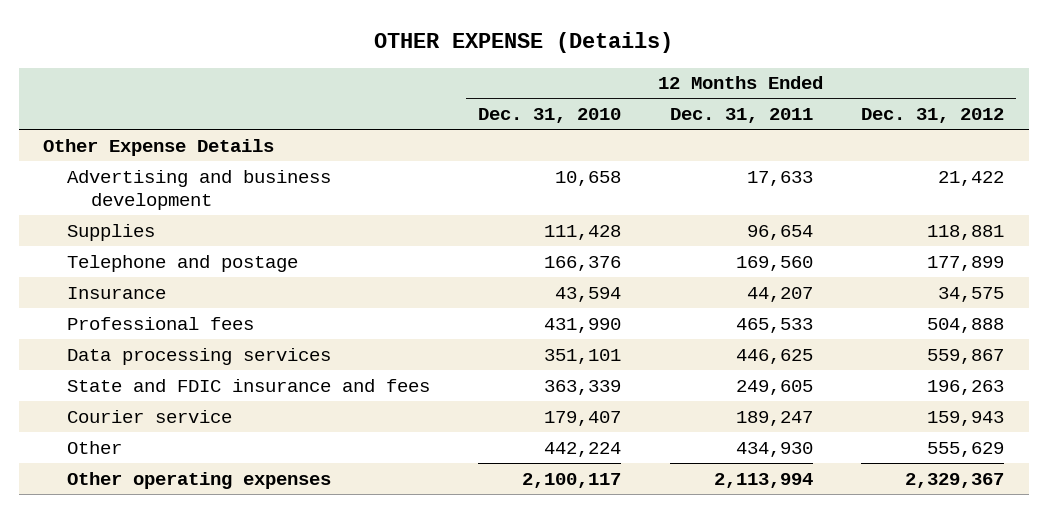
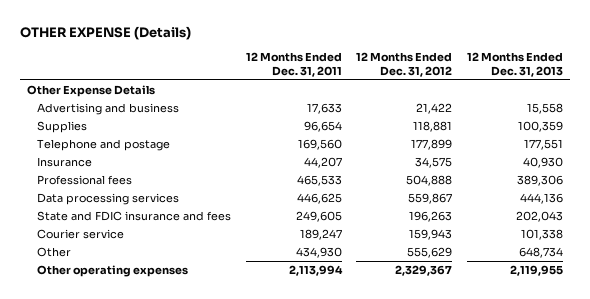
- | 12 Months Ended Dec. 31, 2010 | 12 Months Ended Dec. 31, 2011 | 12 Months Ended Dec. 31, 2012
+ | 12 Months Ended Dec. 31, 2011 | 12 Months Ended Dec. 31, 2012 | 12 Months Ended Dec. 31, 2013
- Advertising and business development | 10,658 | 17,633 | 21,422
+ Advertising and business | 17,633 | 21,422 | 15,558

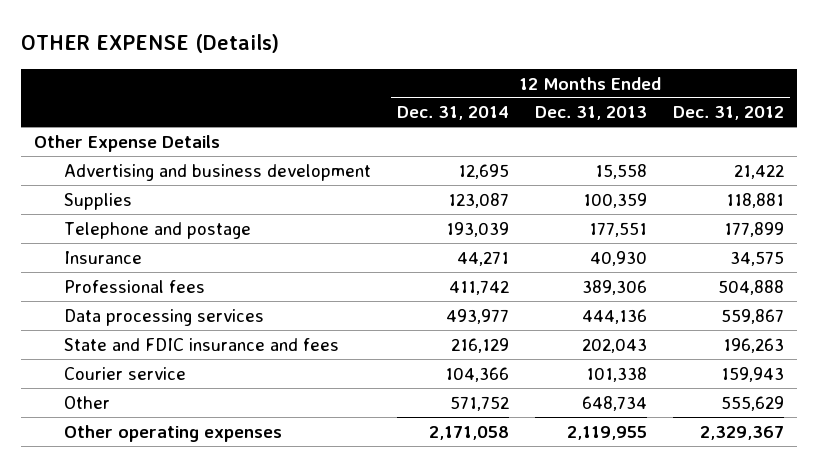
- | 12 Months Ended Dec. 31, 2011 | 12 Months Ended Dec. 31, 2012 | 12 Months Ended Dec. 31, 2013
+ | 12 Months Ended Dec. 31, 2014 | 12 Months Ended Dec. 31, 2013 | 12 Months Ended Dec. 31, 2012
- Advertising and business | 17,633 | 21,422 | 15,558
+ Advertising and business development | 12,695 | 15,558 | 21,422

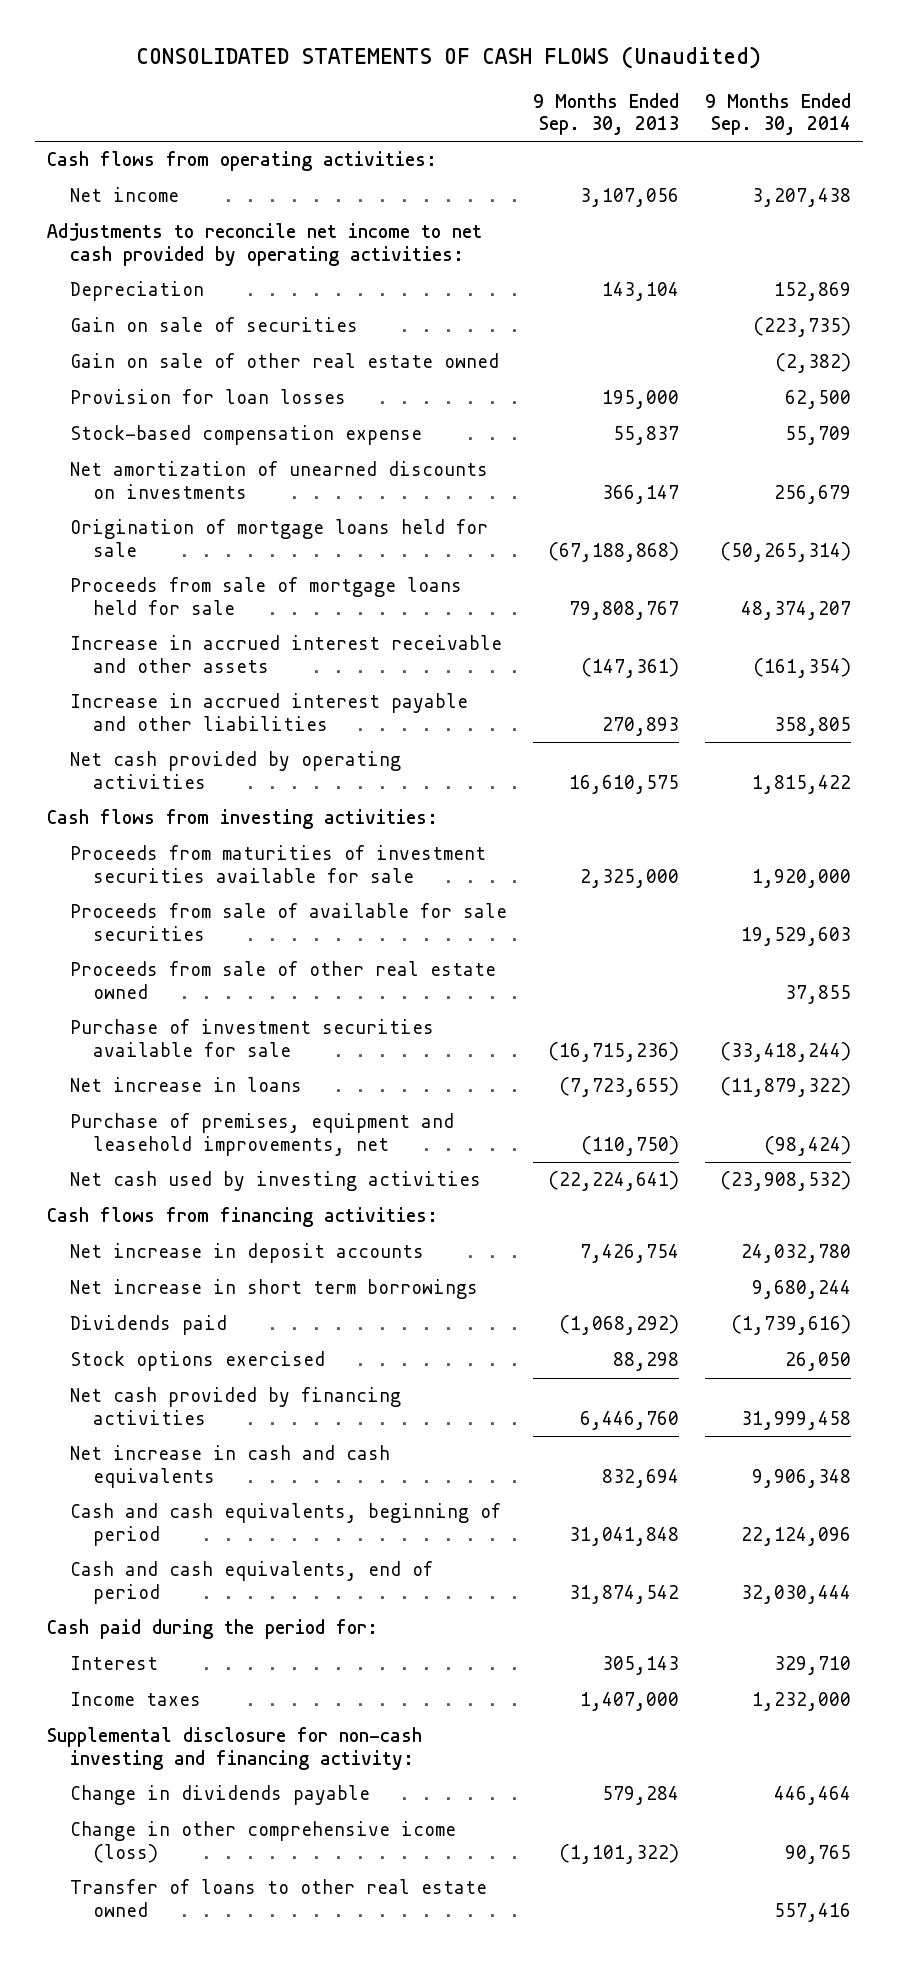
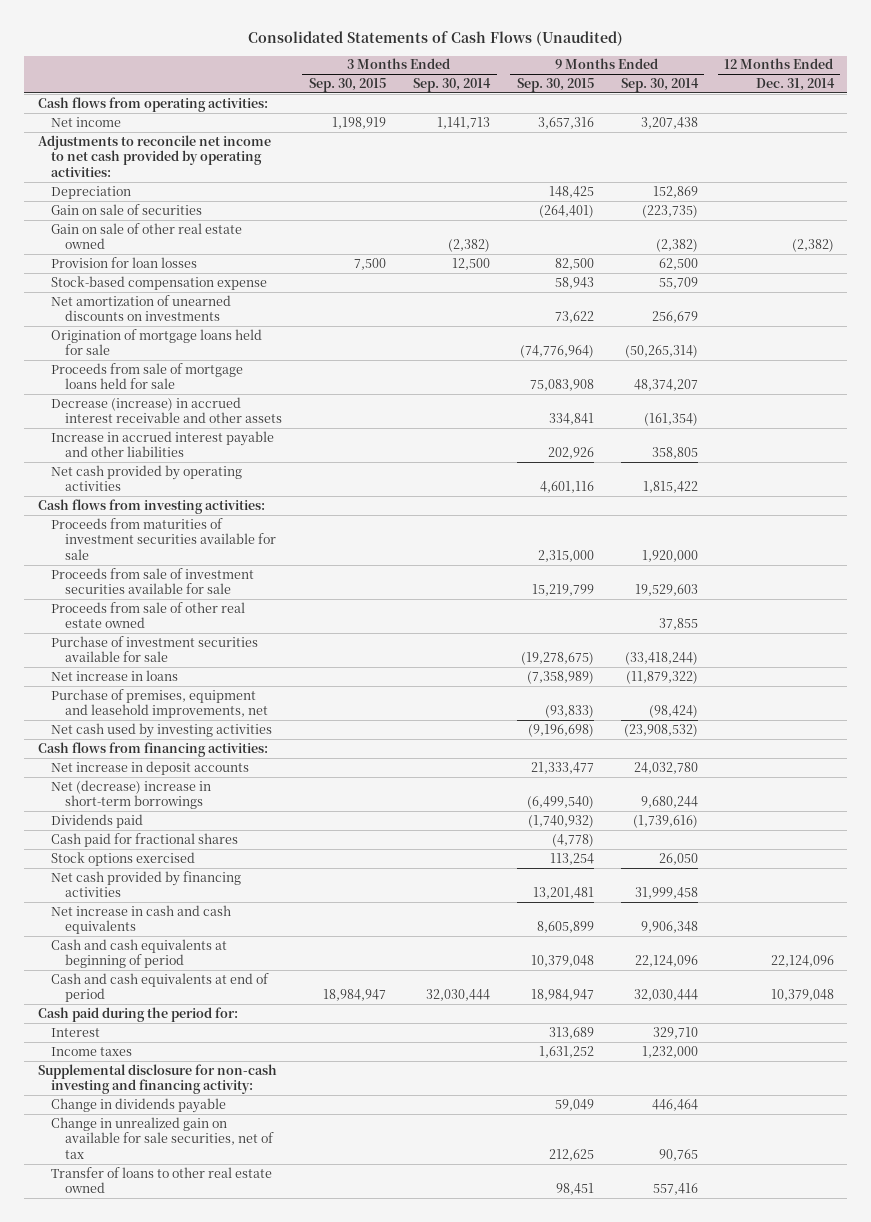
- CONSOLIDATED STATEMENTS OF CASH FLOWS (Unaudited)
+ Consolidated Statements of Cash Flows (Unaudited)
- | 9 Months Ended Sep. 30, 2013 | 9 Months Ended Sep. 30, 2014
+ | 3 Months Ended Sep. 30, 2015 | 3 Months Ended Sep. 30, 2014 | 9 Months Ended Sep. 30, 2015 | 9 Months Ended Sep. 30, 2014 | 12 Months Ended Dec. 31, 2014
- Increase in accrued interest receivable and other assets | (147,361) | (161,354)
+ Decrease (increase) in accrued interest receivable and other assets | | | 334,841 | (161,354) |
- Proceeds from sale of available for sale securities | | 19,529,603
+ Proceeds from sale of investment securities available for sale | | | 15,219,799 | 19,529,603 |
- Net increase in short term borrowings | | 9,680,244
+ Net (decrease) increase in short-term borrowings | | | (6,499,540) | 9,680,244 |
+ Cash paid for fractional shares | | | (4,778) | |
- Cash and cash equivalents, beginning of period | 31,041,848 | 22,124,096
- Cash and cash equivalents, end of period | 31,874,542 | 32,030,444
+ Cash and cash equivalents at beginning of period | | | 10,379,048 | 22,124,096 | 22,124,096
+ Cash and cash equivalents at end of period | 18,984,947 | 32,030,444 | 18,984,947 | 32,030,444 | 10,379,048
- Change in other comprehensive icome (loss) | (1,101,322) | 90,765
+ Change in unrealized gain on available for sale securities, net of tax | | | 212,625 | 90,765 |

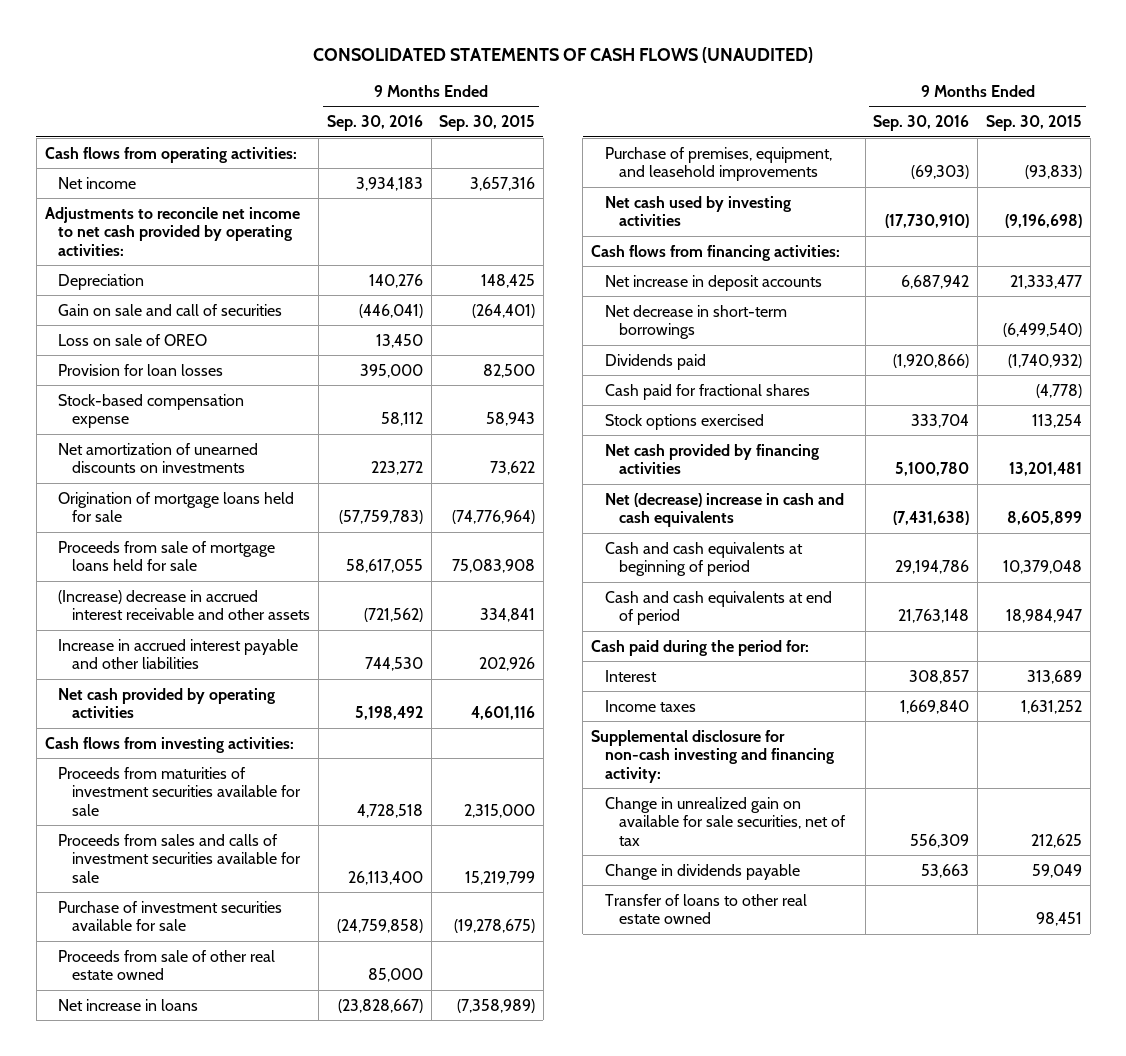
- Consolidated Statements of Cash Flows (Unaudited)
+ CONSOLIDATED STATEMENTS OF CASH FLOWS (UNAUDITED)
- | 3 Months Ended Sep. 30, 2015 | 3 Months Ended Sep. 30, 2014 | 9 Months Ended Sep. 30, 2015 | 9 Months Ended Sep. 30, 2014 | 12 Months Ended Dec. 31, 2014
+ | 9 Months Ended Sep. 30, 2016 | 9 Months Ended Sep. 30, 2015
- Gain on sale of securities | | | (264,401) | (223,735) |
- Gain on sale of other real estate owned | | (2,382) | | (2,382) | (2,382)
+ Gain on sale and call of securities | (446,041) | (264,401)
+ Loss on sale of OREO | 13,450 |
- Decrease (increase) in accrued interest receivable and other assets | | | 334,841 | (161,354) |
+ (Increase) decrease in accrued interest receivable and other assets | (721,562) | 334,841
- Proceeds from sale of investment securities available for sale | | | 15,219,799 | 19,529,603 |
+ Proceeds from sales and calls of investment securities available for sale | 26,113,400 | 15,219,799
moved down: Proceeds from sale of other real estate owned | 85,000 |
- Purchase of premises, equipment and leasehold improvements, net | | | (93,833) | (98,424) |
+ Purchase of premises, equipment, and leasehold improvements | (69,303) | (93,833)
- Net (decrease) increase in short-term borrowings | | | (6,499,540) | 9,680,244 |
+ Net decrease in short-term borrowings | | (6,499,540)
- Net increase in cash and cash equivalents | | | 8,605,899 | 9,906,348 |
+ Net (decrease) increase in cash and cash equivalents | (7,431,638) | 8,605,899
moved down: Change in dividends payable | 53,663 | 59,049

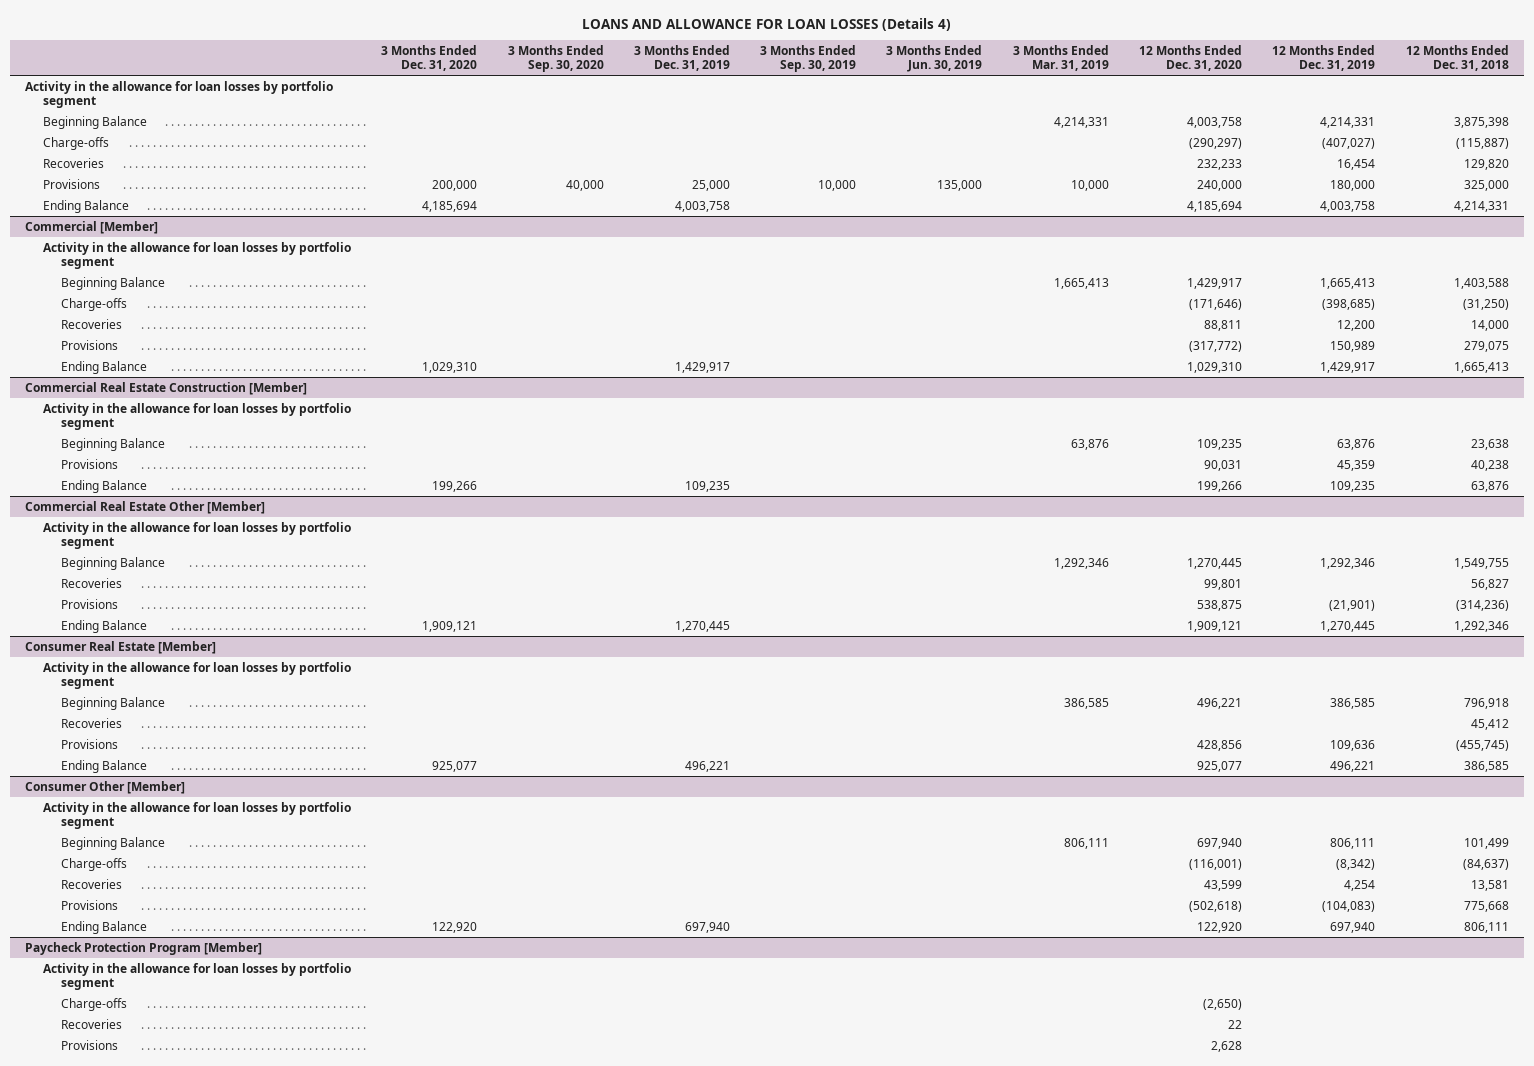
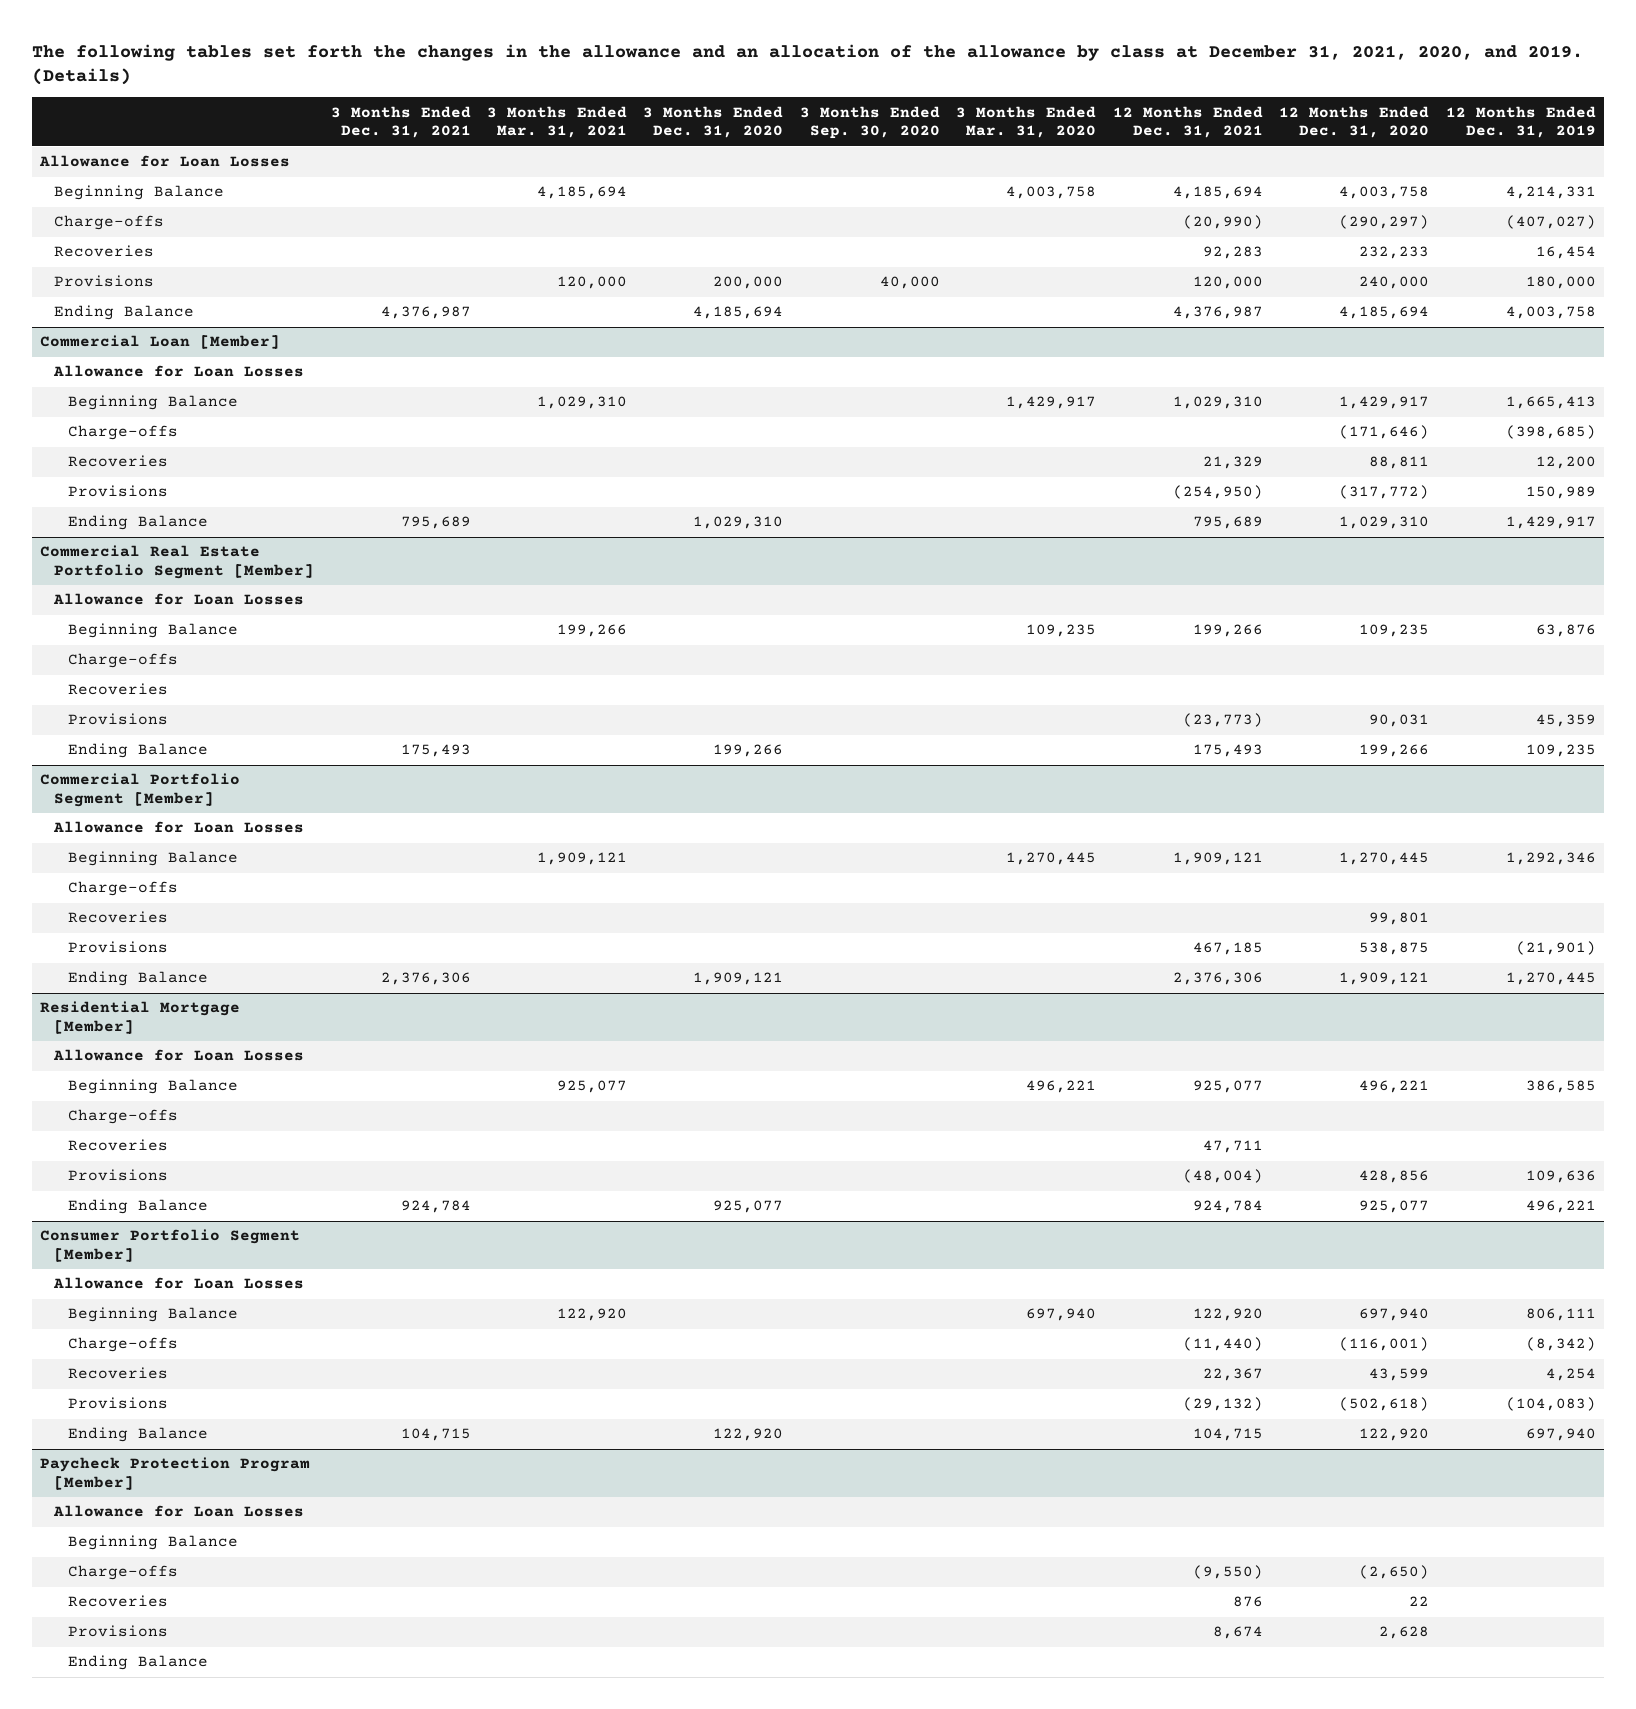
- LOANS AND ALLOWANCE FOR LOAN LOSSES (Details 4)
+ The following tables set forth the changes in the allowance and an allocation of the allowance by class at December 31, 2021, 2020, and 2019. (Details)
- | 3 Months Ended Dec. 31, 2020 | 3 Months Ended Sep. 30, 2020 | 3 Months Ended Dec. 31, 2019 | 3 Months Ended Sep. 30, 2019 | 3 Months Ended Jun. 30, 2019 | 3 Months Ended Mar. 31, 2019 | 12 Months Ended Dec. 31, 2020 | 12 Months Ended Dec. 31, 2019 | 12 Months Ended Dec. 31, 2018
+ | 3 Months Ended Dec. 31, 2021 | 3 Months Ended Mar. 31, 2021 | 3 Months Ended Dec. 31, 2020 | 3 Months Ended Sep. 30, 2020 | 3 Months Ended Mar. 31, 2020 | 12 Months Ended Dec. 31, 2021 | 12 Months Ended Dec. 31, 2020 | 12 Months Ended Dec. 31, 2019
- Activity in the allowance for loan losses by portfolio segment
+ Allowance for Loan Losses
- Commercial [Member]
- Activity in the allowance for loan losses by portfolio segment
+ Commercial Loan [Member]
+ Allowance for Loan Losses
- Commercial Real Estate Construction [Member]
- Activity in the allowance for loan losses by portfolio segment
+ Commercial Real Estate Portfolio Segment [Member]
+ Allowance for Loan Losses
+ Charge-offs
+ Recoveries
- Commercial Real Estate Other [Member]
- Activity in the allowance for loan losses by portfolio segment
+ Commercial Portfolio Segment [Member]
+ Allowance for Loan Losses
+ Charge-offs
- Consumer Real Estate [Member]
- Activity in the allowance for loan losses by portfolio segment
+ Residential Mortgage [Member]
+ Allowance for Loan Losses
+ Charge-offs
- Consumer Other [Member]
- Activity in the allowance for loan losses by portfolio segment
+ Consumer Portfolio Segment [Member]
+ Allowance for Loan Losses
@ Paycheck Protection Program [Member]
- Activity in the allowance for loan losses by portfolio segment
+ Allowance for Loan Losses
+ Beginning Balance
+ Ending Balance

